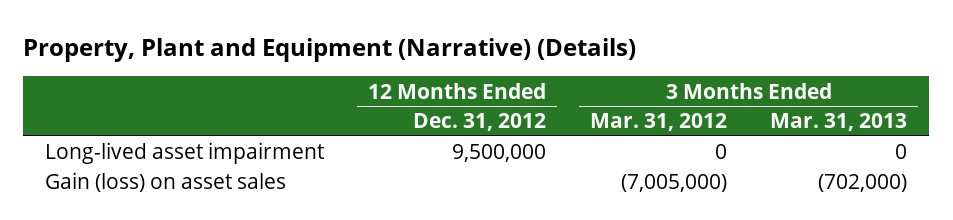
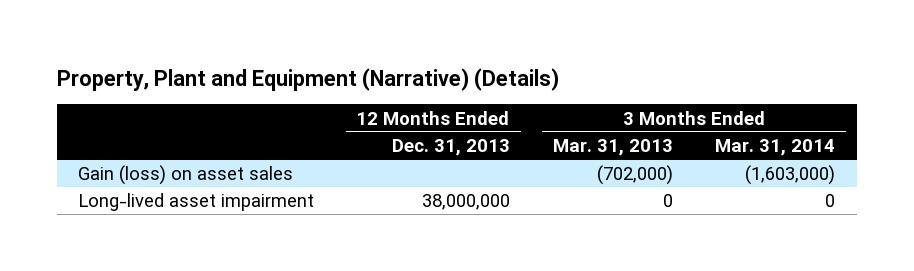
- | 12 Months Ended Dec. 31, 2012 | 3 Months Ended Mar. 31, 2012 | 3 Months Ended Mar. 31, 2013
+ | 12 Months Ended Dec. 31, 2013 | 3 Months Ended Mar. 31, 2013 | 3 Months Ended Mar. 31, 2014
moved down: Long-lived asset impairment | 38,000,000 | 0 | 0

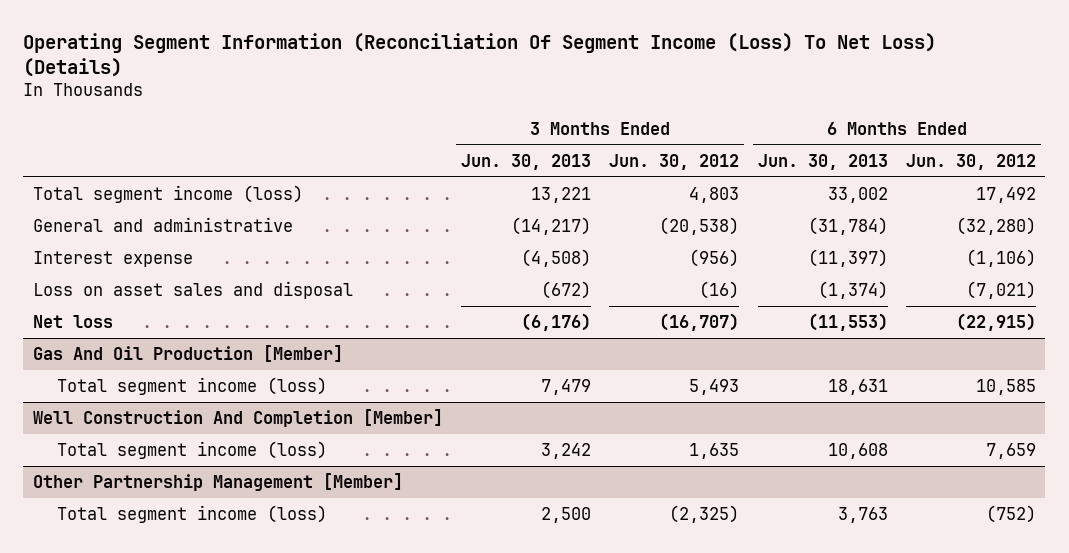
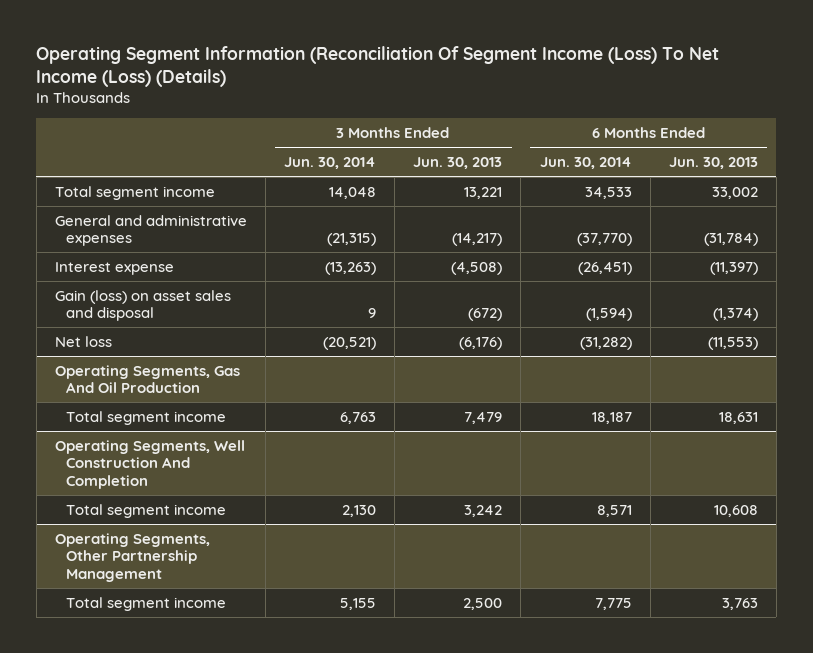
- Operating Segment Information (Reconciliation Of Segment Income (Loss) To Net Loss) (Details)
+ Operating Segment Information (Reconciliation Of Segment Income (Loss) To Net Income (Loss) (Details)
- | 3 Months Ended Jun. 30, 2013 | 3 Months Ended Jun. 30, 2012 | 6 Months Ended Jun. 30, 2013 | 6 Months Ended Jun. 30, 2012
+ | 3 Months Ended Jun. 30, 2014 | 3 Months Ended Jun. 30, 2013 | 6 Months Ended Jun. 30, 2014 | 6 Months Ended Jun. 30, 2013
- Total segment income (loss) | 13,221 | 4,803 | 33,002 | 17,492
- General and administrative | (14,217) | (20,538) | (31,784) | (32,280)
+ Total segment income | 14,048 | 13,221 | 34,533 | 33,002
+ General and administrative expenses | (21,315) | (14,217) | (37,770) | (31,784)
- Loss on asset sales and disposal | (672) | (16) | (1,374) | (7,021)
+ Gain (loss) on asset sales and disposal | 9 | (672) | (1,594) | (1,374)
- Gas And Oil Production [Member]
- Total segment income (loss) | 7,479 | 5,493 | 18,631 | 10,585
- Well Construction And Completion [Member]
- Total segment income (loss) | 3,242 | 1,635 | 10,608 | 7,659
- Other Partnership Management [Member]
- Total segment income (loss) | 2,500 | (2,325) | 3,763 | (752)
+ Operating Segments, Gas And Oil Production
+ Total segment income | 6,763 | 7,479 | 18,187 | 18,631
+ Operating Segments, Well Construction And Completion
+ Total segment income | 2,130 | 3,242 | 8,571 | 10,608
+ Operating Segments, Other Partnership Management
+ Total segment income | 5,155 | 2,500 | 7,775 | 3,763

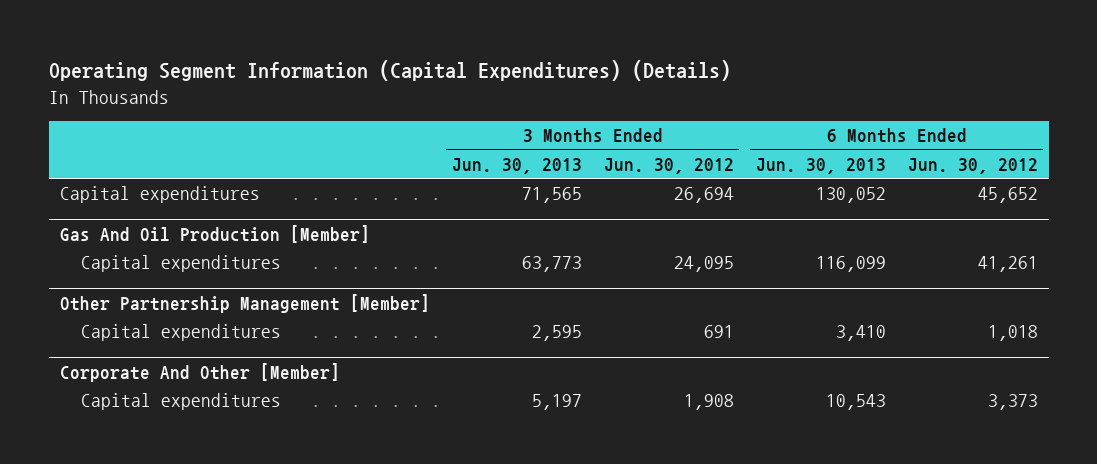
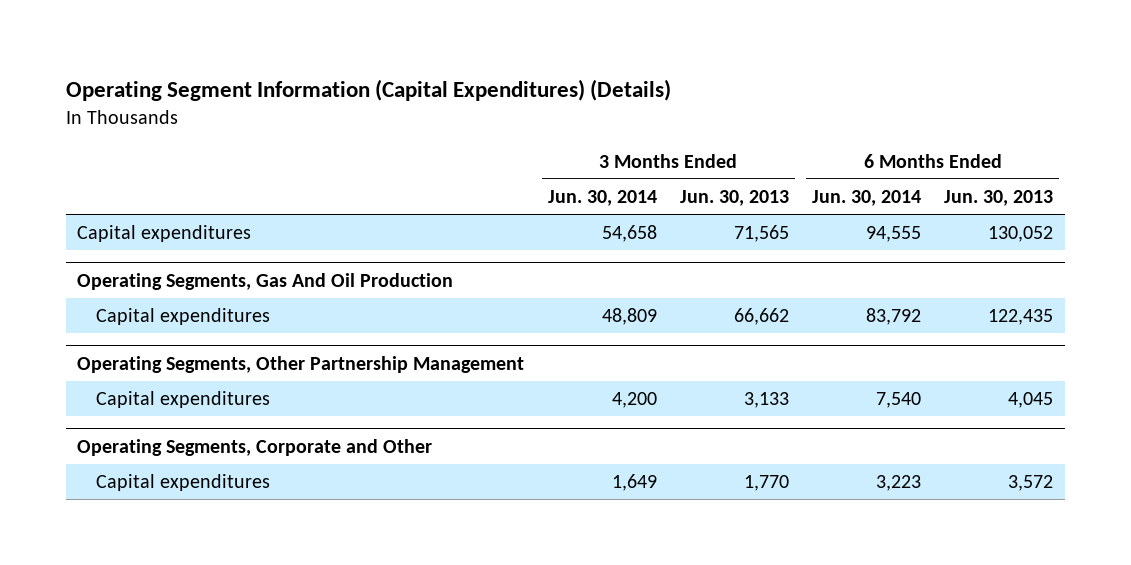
- | 3 Months Ended Jun. 30, 2013 | 3 Months Ended Jun. 30, 2012 | 6 Months Ended Jun. 30, 2013 | 6 Months Ended Jun. 30, 2012
+ | 3 Months Ended Jun. 30, 2014 | 3 Months Ended Jun. 30, 2013 | 6 Months Ended Jun. 30, 2014 | 6 Months Ended Jun. 30, 2013
- Gas And Oil Production [Member]
- Capital expenditures | 63,773 | 24,095 | 116,099 | 41,261
- Other Partnership Management [Member]
- Capital expenditures | 2,595 | 691 | 3,410 | 1,018
- Corporate And Other [Member]
- Capital expenditures | 5,197 | 1,908 | 10,543 | 3,373
+ Operating Segments, Gas And Oil Production
+ Capital expenditures | 48,809 | 66,662 | 83,792 | 122,435
+ Operating Segments, Other Partnership Management
+ Capital expenditures | 4,200 | 3,133 | 7,540 | 4,045
+ Operating Segments, Corporate and Other
+ Capital expenditures | 1,649 | 1,770 | 3,223 | 3,572

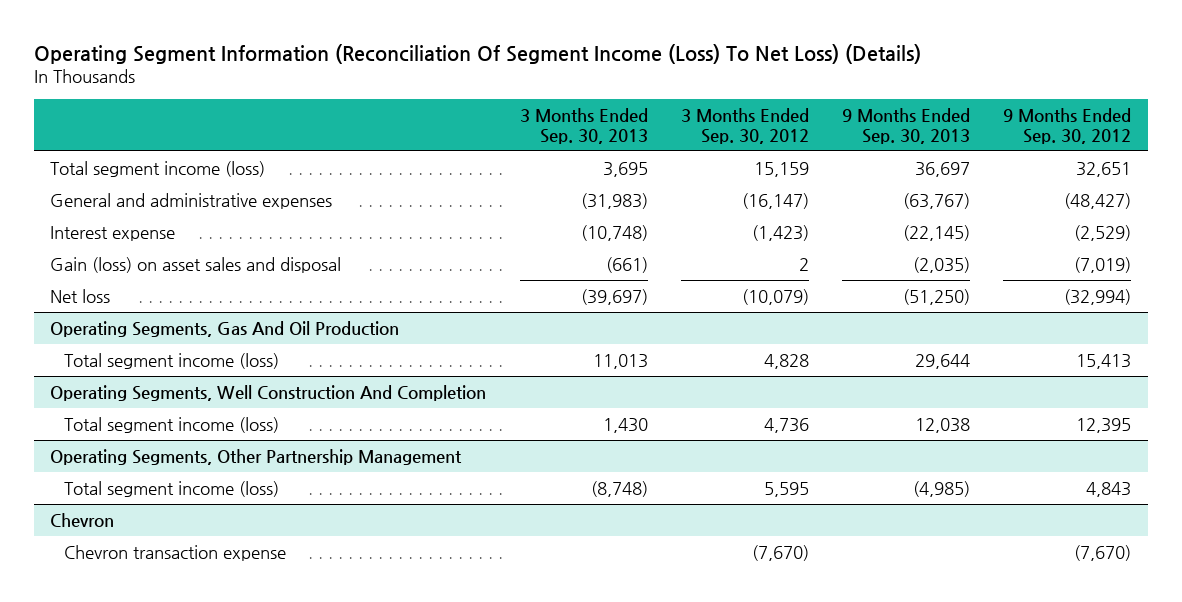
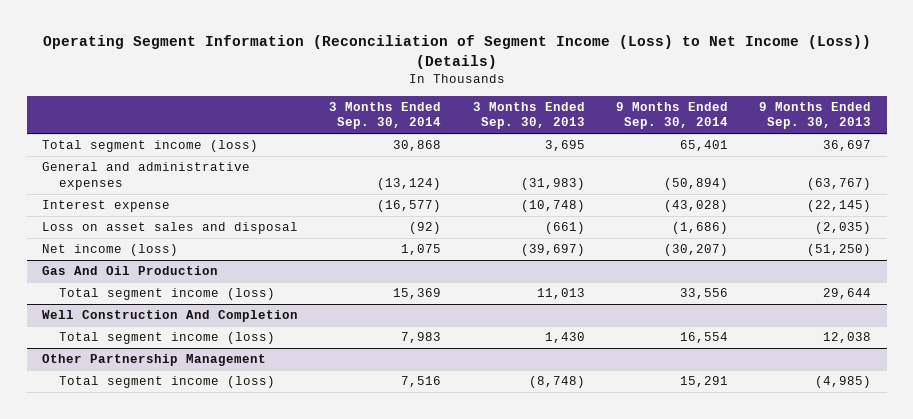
- Operating Segment Information (Reconciliation Of Segment Income (Loss) To Net Loss) (Details)
+ Operating Segment Information (Reconciliation of Segment Income (Loss) to Net Income (Loss)) (Details)
- | 3 Months Ended Sep. 30, 2013 | 3 Months Ended Sep. 30, 2012 | 9 Months Ended Sep. 30, 2013 | 9 Months Ended Sep. 30, 2012
+ | 3 Months Ended Sep. 30, 2014 | 3 Months Ended Sep. 30, 2013 | 9 Months Ended Sep. 30, 2014 | 9 Months Ended Sep. 30, 2013
- Gain (loss) on asset sales and disposal | (661) | 2 | (2,035) | (7,019)
- Net loss | (39,697) | (10,079) | (51,250) | (32,994)
- Operating Segments, Gas And Oil Production
+ Loss on asset sales and disposal | (92) | (661) | (1,686) | (2,035)
+ Net income (loss) | 1,075 | (39,697) | (30,207) | (51,250)
+ Gas And Oil Production
- Operating Segments, Well Construction And Completion
+ Well Construction And Completion
- Operating Segments, Other Partnership Management
+ Other Partnership Management
- Chevron
- Chevron transaction expense | | (7,670) | | (7,670)

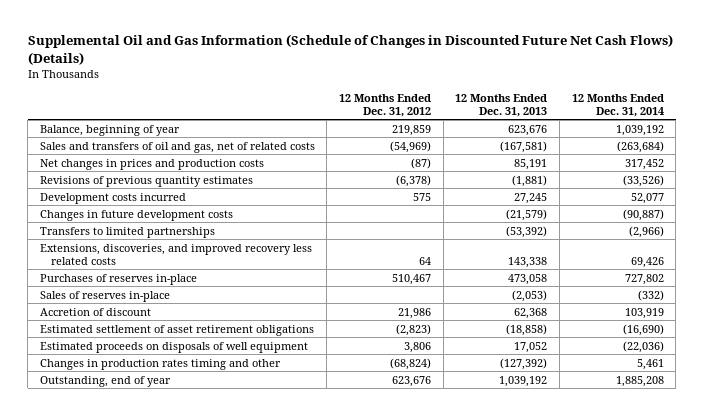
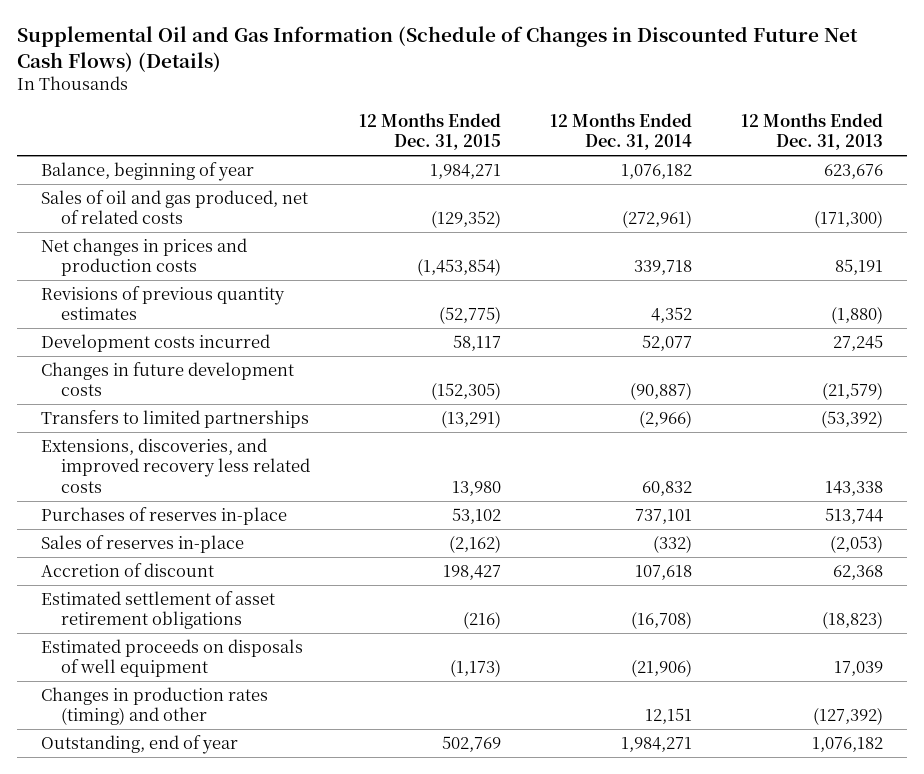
- | 12 Months Ended Dec. 31, 2012 | 12 Months Ended Dec. 31, 2013 | 12 Months Ended Dec. 31, 2014
+ | 12 Months Ended Dec. 31, 2015 | 12 Months Ended Dec. 31, 2014 | 12 Months Ended Dec. 31, 2013
- Balance, beginning of year | 219,859 | 623,676 | 1,039,192
- Sales and transfers of oil and gas, net of related costs | (54,969) | (167,581) | (263,684)
- Net changes in prices and production costs | (87) | 85,191 | 317,452
- Revisions of previous quantity estimates | (6,378) | (1,881) | (33,526)
+ Balance, beginning of year | 1,984,271 | 1,076,182 | 623,676
+ Sales of oil and gas produced, net of related costs | (129,352) | (272,961) | (171,300)
+ Net changes in prices and production costs | (1,453,854) | 339,718 | 85,191
+ Revisions of previous quantity estimates | (52,775) | 4,352 | (1,880)
- Extensions, discoveries, and improved recovery less related costs | 64 | 143,338 | 69,426
- Purchases of reserves in-place | 510,467 | 473,058 | 727,802
+ Extensions, discoveries, and improved recovery less related costs | 13,980 | 60,832 | 143,338
+ Purchases of reserves in-place | 53,102 | 737,101 | 513,744
- Accretion of discount | 21,986 | 62,368 | 103,919
- Estimated settlement of asset retirement obligations | (2,823) | (18,858) | (16,690)
- Estimated proceeds on disposals of well equipment | 3,806 | 17,052 | (22,036)
- Changes in production rates timing and other | (68,824) | (127,392) | 5,461
- Outstanding, end of year | 623,676 | 1,039,192 | 1,885,208
+ Accretion of discount | 198,427 | 107,618 | 62,368
+ Estimated settlement of asset retirement obligations | (216) | (16,708) | (18,823)
+ Estimated proceeds on disposals of well equipment | (1,173) | (21,906) | 17,039
+ Changes in production rates (timing) and other | | 12,151 | (127,392)
+ Outstanding, end of year | 502,769 | 1,984,271 | 1,076,182

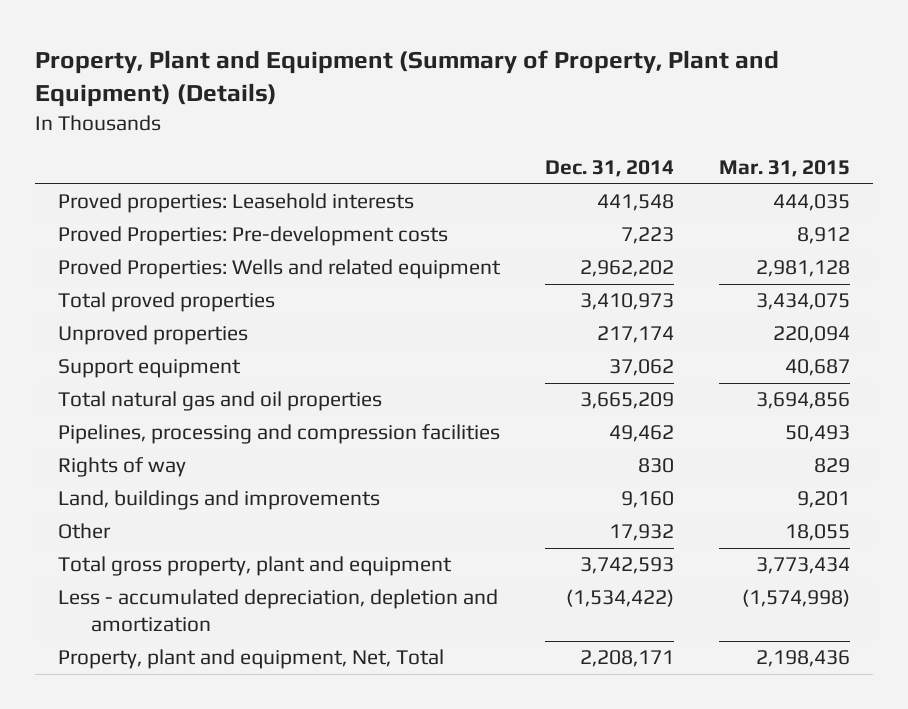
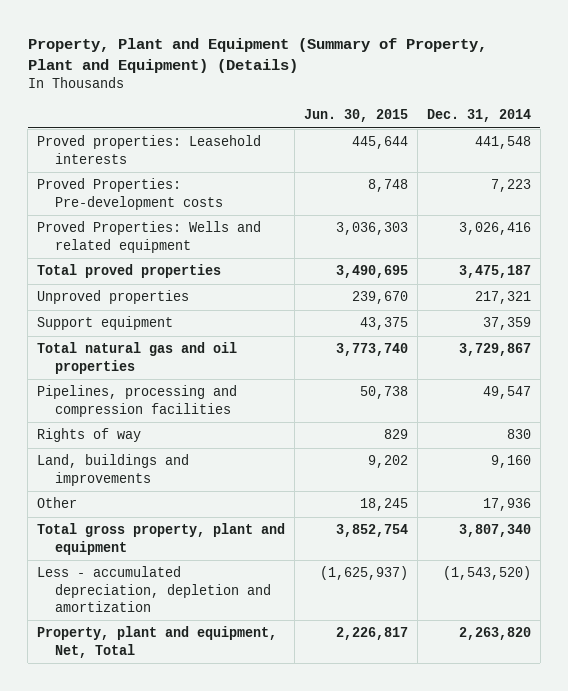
- | Dec. 31, 2014 | Mar. 31, 2015
+ | Jun. 30, 2015 | Dec. 31, 2014
- Proved Properties: Wells and related equipment | 2,962,202 | 2,981,128
- Total proved properties | 3,410,973 | 3,434,075
- Unproved properties | 217,174 | 220,094
- Support equipment | 37,062 | 40,687
- Total natural gas and oil properties | 3,665,209 | 3,694,856
- Pipelines, processing and compression facilities | 49,462 | 50,493
+ Proved Properties: Wells and related equipment | 3,036,303 | 3,026,416
+ Total proved properties | 3,490,695 | 3,475,187
+ Unproved properties | 239,670 | 217,321
+ Support equipment | 43,375 | 37,359
+ Total natural gas and oil properties | 3,773,740 | 3,729,867
+ Pipelines, processing and compression facilities | 50,738 | 49,547
- Other | 17,932 | 18,055
- Total gross property, plant and equipment | 3,742,593 | 3,773,434
- Less - accumulated depreciation, depletion and amortization | (1,534,422) | (1,574,998)
- Property, plant and equipment, Net, Total | 2,208,171 | 2,198,436
+ Other | 18,245 | 17,936
+ Total gross property, plant and equipment | 3,852,754 | 3,807,340
+ Less - accumulated depreciation, depletion and amortization | (1,625,937) | (1,543,520)
+ Property, plant and equipment, Net, Total | 2,226,817 | 2,263,820

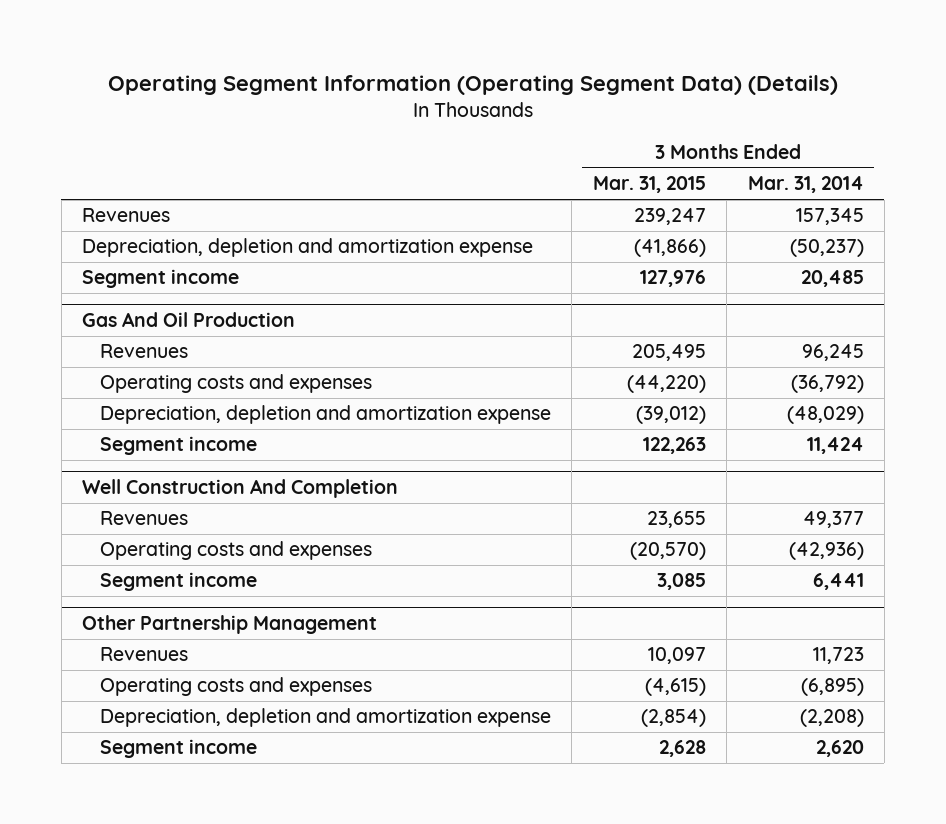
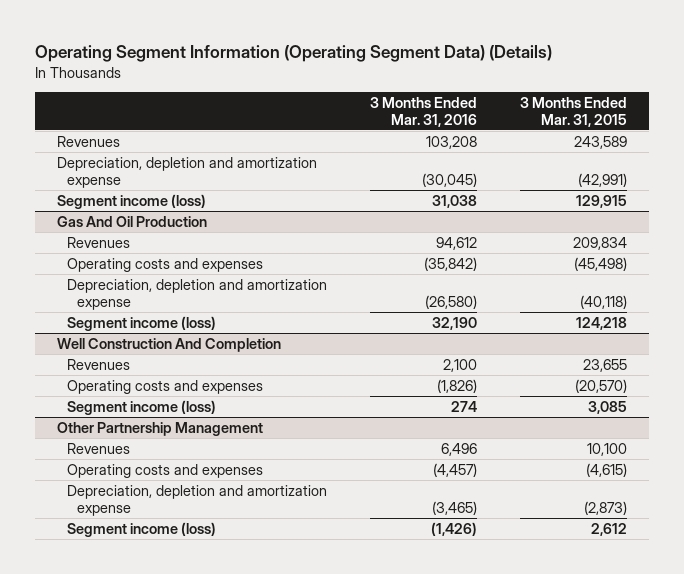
- | 3 Months Ended Mar. 31, 2015 | 3 Months Ended Mar. 31, 2014
+ | 3 Months Ended Mar. 31, 2016 | 3 Months Ended Mar. 31, 2015
- Revenues | 239,247 | 157,345
- Depreciation, depletion and amortization expense | (41,866) | (50,237)
- Segment income | 127,976 | 20,485
+ Revenues | 103,208 | 243,589
+ Depreciation, depletion and amortization expense | (30,045) | (42,991)
+ Segment income (loss) | 31,038 | 129,915
@ Gas And Oil Production
- Revenues | 205,495 | 96,245
- Operating costs and expenses | (44,220) | (36,792)
- Depreciation, depletion and amortization expense | (39,012) | (48,029)
- Segment income | 122,263 | 11,424
+ Revenues | 94,612 | 209,834
+ Operating costs and expenses | (35,842) | (45,498)
+ Depreciation, depletion and amortization expense | (26,580) | (40,118)
+ Segment income (loss) | 32,190 | 124,218
@ Well Construction And Completion
- Segment income | 3,085 | 6,441
+ Segment income (loss) | 274 | 3,085
@ Other Partnership Management
- Revenues | 10,097 | 11,723
+ Revenues | 6,496 | 10,100
- Depreciation, depletion and amortization expense | (2,854) | (2,208)
- Segment income | 2,628 | 2,620
+ Depreciation, depletion and amortization expense | (3,465) | (2,873)
+ Segment income (loss) | (1,426) | 2,612

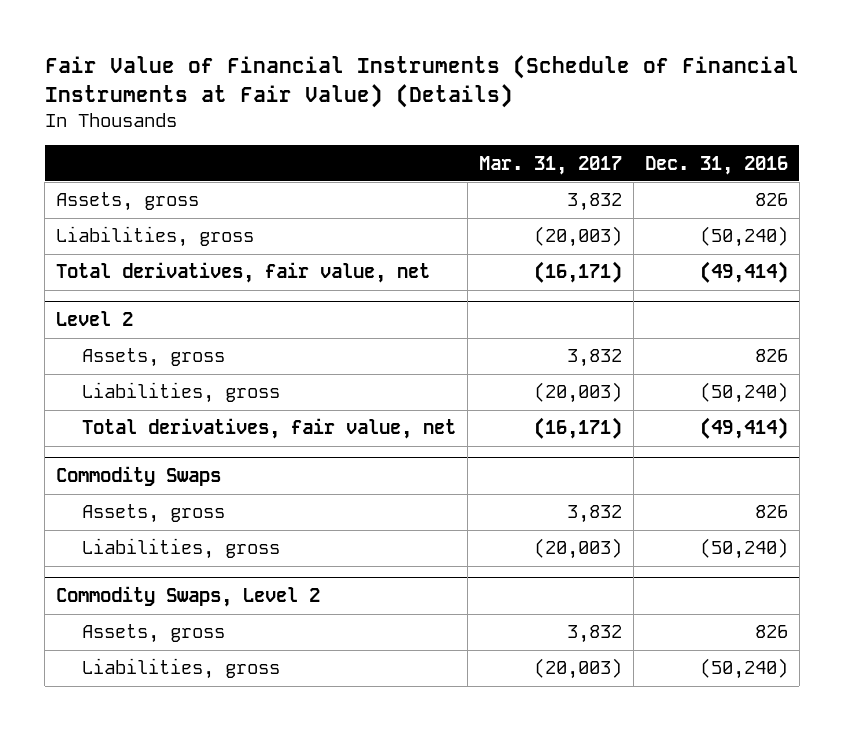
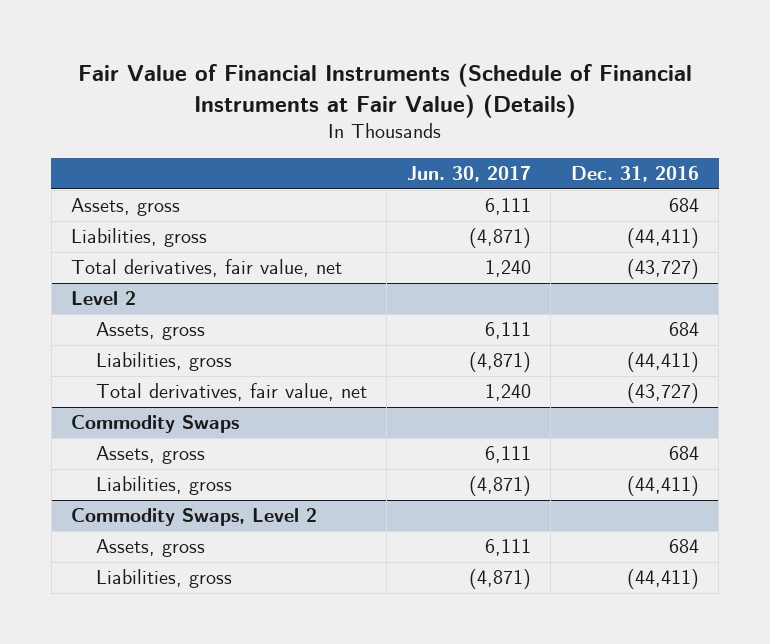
- | Mar. 31, 2017 | Dec. 31, 2016
+ | Jun. 30, 2017 | Dec. 31, 2016
- Assets, gross | 3,832 | 826
- Liabilities, gross | (20,003) | (50,240)
- Total derivatives, fair value, net | (16,171) | (49,414)
+ Assets, gross | 6,111 | 684
+ Liabilities, gross | (4,871) | (44,411)
+ Total derivatives, fair value, net | 1,240 | (43,727)
@ Level 2
- Assets, gross | 3,832 | 826
- Liabilities, gross | (20,003) | (50,240)
- Total derivatives, fair value, net | (16,171) | (49,414)
+ Assets, gross | 6,111 | 684
+ Liabilities, gross | (4,871) | (44,411)
+ Total derivatives, fair value, net | 1,240 | (43,727)
@ Commodity Swaps
- Assets, gross | 3,832 | 826
- Liabilities, gross | (20,003) | (50,240)
+ Assets, gross | 6,111 | 684
+ Liabilities, gross | (4,871) | (44,411)
@ Commodity Swaps, Level 2
- Assets, gross | 3,832 | 826
- Liabilities, gross | (20,003) | (50,240)
+ Assets, gross | 6,111 | 684
+ Liabilities, gross | (4,871) | (44,411)

